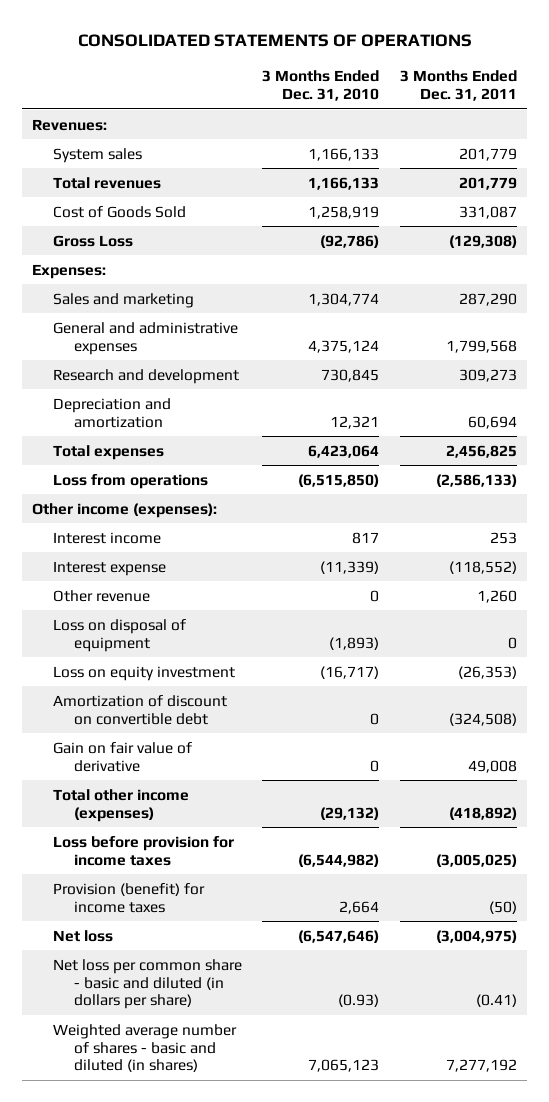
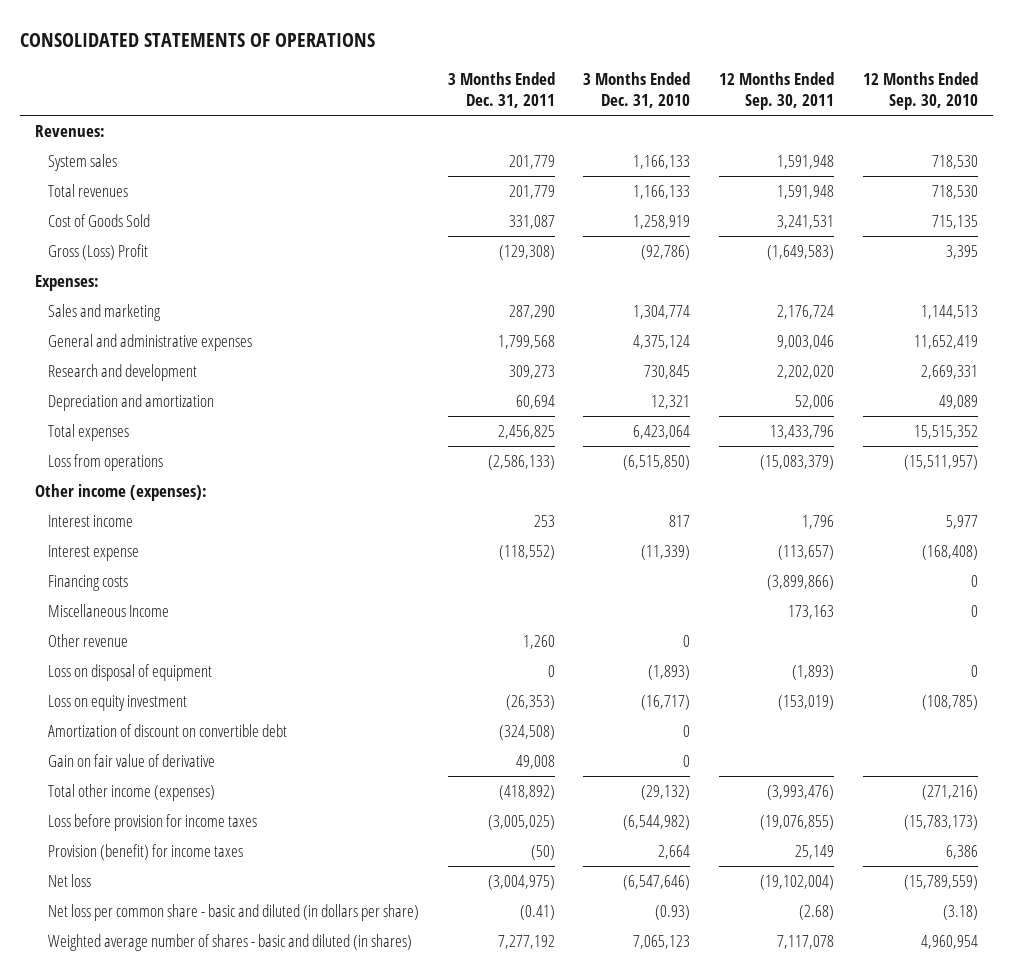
- | 3 Months Ended Dec. 31, 2010 | 3 Months Ended Dec. 31, 2011
+ | 3 Months Ended Dec. 31, 2011 | 3 Months Ended Dec. 31, 2010 | 12 Months Ended Sep. 30, 2011 | 12 Months Ended Sep. 30, 2010
- Gross Loss | (92,786) | (129,308)
+ Gross (Loss) Profit | (129,308) | (92,786) | (1,649,583) | 3,395
+ Financing costs | | | (3,899,866) | 0
+ Miscellaneous Income | | | 173,163 | 0

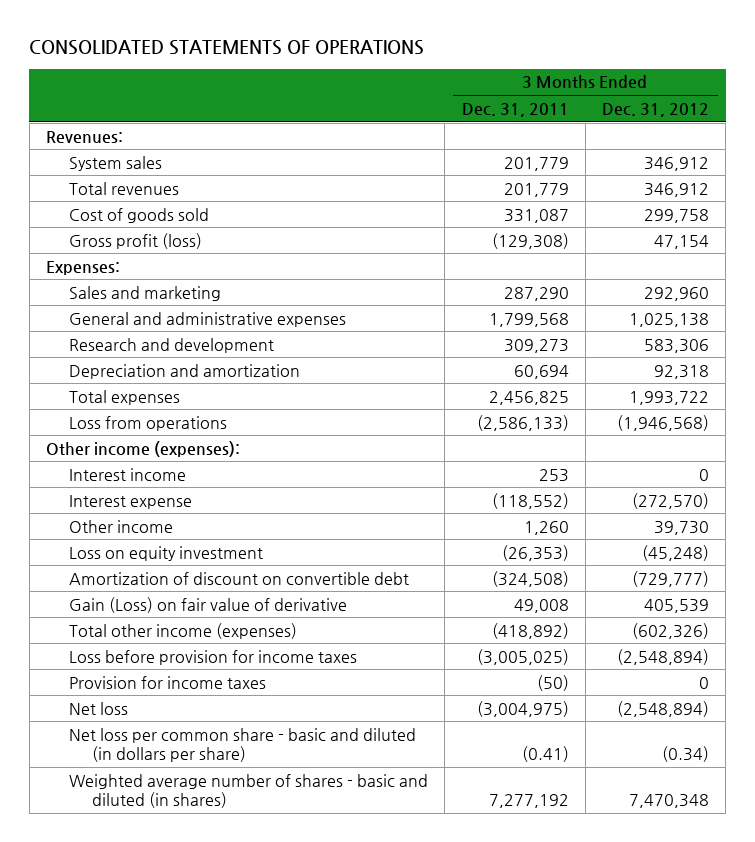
- | 3 Months Ended Dec. 31, 2011 | 3 Months Ended Dec. 31, 2010 | 12 Months Ended Sep. 30, 2011 | 12 Months Ended Sep. 30, 2010
+ | 3 Months Ended Dec. 31, 2011 | 3 Months Ended Dec. 31, 2012
- Cost of Goods Sold | 331,087 | 1,258,919 | 3,241,531 | 715,135
- Gross (Loss) Profit | (129,308) | (92,786) | (1,649,583) | 3,395
+ Cost of goods sold | 331,087 | 299,758
+ Gross profit (loss) | (129,308) | 47,154
- Financing costs | | | (3,899,866) | 0
- Miscellaneous Income | | | 173,163 | 0
- Other revenue | 1,260 | 0 | |
- Loss on disposal of equipment | 0 | (1,893) | (1,893) | 0
+ Other income | 1,260 | 39,730
- Gain on fair value of derivative | 49,008 | 0 | |
+ Gain (Loss) on fair value of derivative | 49,008 | 405,539
- Provision (benefit) for income taxes | (50) | 2,664 | 25,149 | 6,386
+ Provision for income taxes | (50) | 0

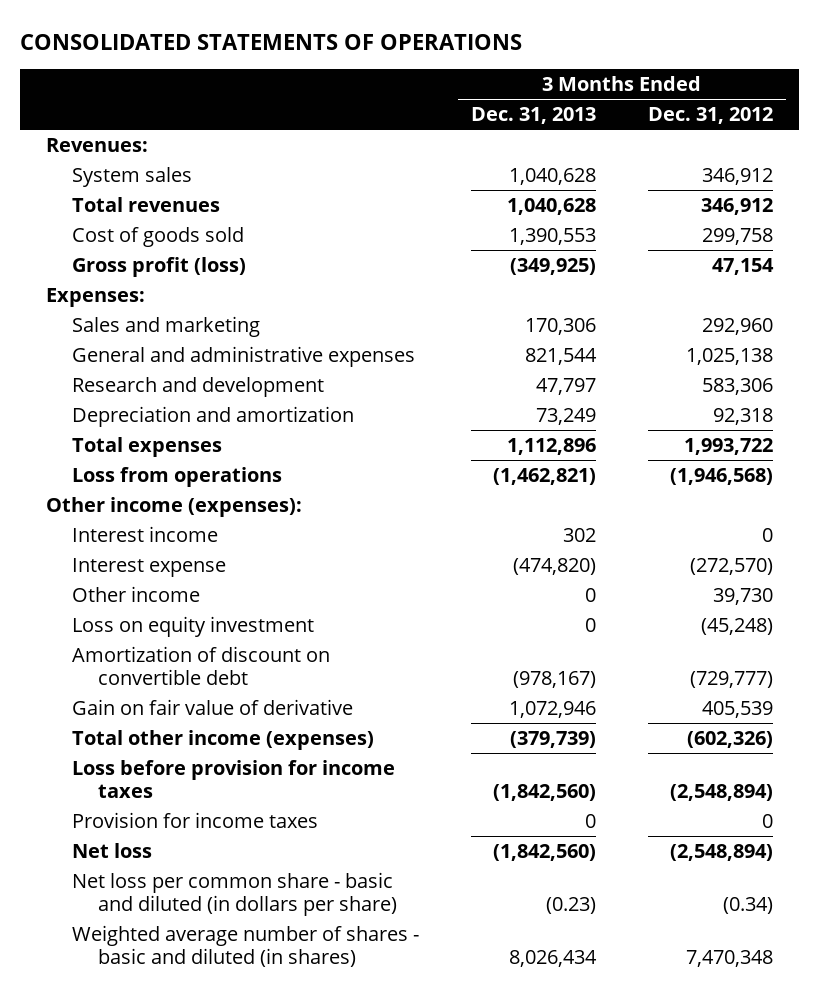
- | 3 Months Ended Dec. 31, 2011 | 3 Months Ended Dec. 31, 2012
+ | 3 Months Ended Dec. 31, 2013 | 3 Months Ended Dec. 31, 2012
- Gain (Loss) on fair value of derivative | 49,008 | 405,539
+ Gain on fair value of derivative | 1,072,946 | 405,539

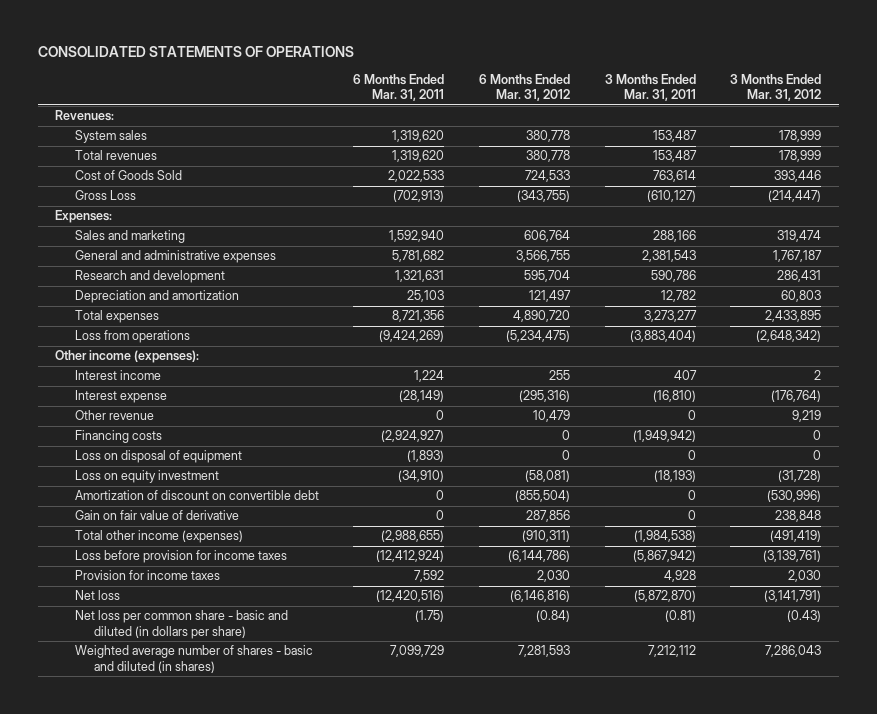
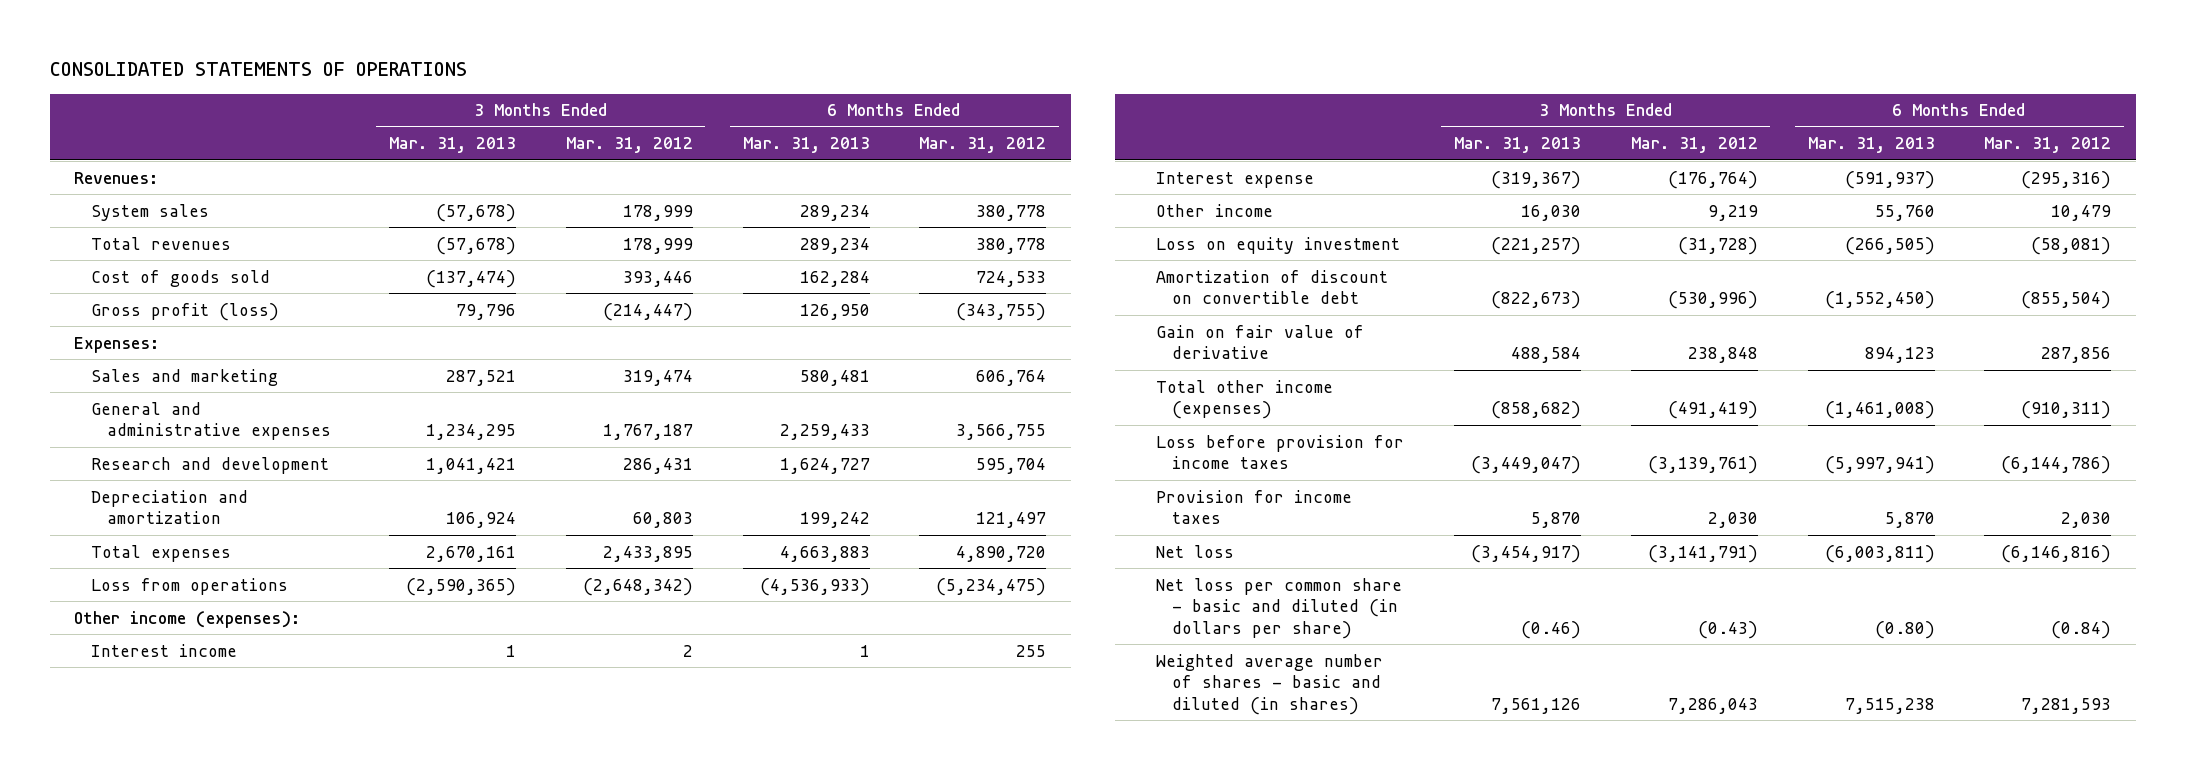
- | 6 Months Ended Mar. 31, 2011 | 6 Months Ended Mar. 31, 2012 | 3 Months Ended Mar. 31, 2011 | 3 Months Ended Mar. 31, 2012
+ | 3 Months Ended Mar. 31, 2013 | 3 Months Ended Mar. 31, 2012 | 6 Months Ended Mar. 31, 2013 | 6 Months Ended Mar. 31, 2012
- Cost of Goods Sold | 2,022,533 | 724,533 | 763,614 | 393,446
- Gross Loss | (702,913) | (343,755) | (610,127) | (214,447)
+ Cost of goods sold | (137,474) | 393,446 | 162,284 | 724,533
+ Gross profit (loss) | 79,796 | (214,447) | 126,950 | (343,755)
- Other revenue | 0 | 10,479 | 0 | 9,219
- Financing costs | (2,924,927) | 0 | (1,949,942) | 0
- Loss on disposal of equipment | (1,893) | 0 | 0 | 0
+ Other income | 16,030 | 9,219 | 55,760 | 10,479

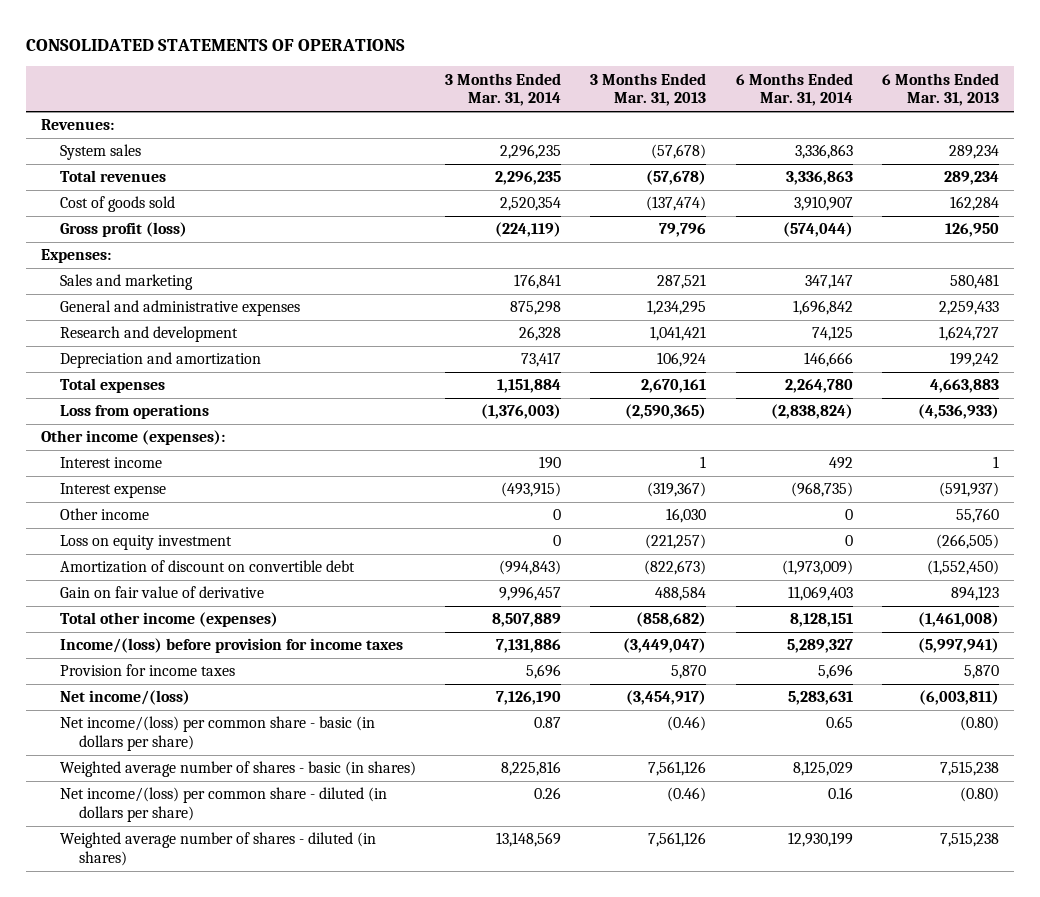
- | 3 Months Ended Mar. 31, 2013 | 3 Months Ended Mar. 31, 2012 | 6 Months Ended Mar. 31, 2013 | 6 Months Ended Mar. 31, 2012
+ | 3 Months Ended Mar. 31, 2014 | 3 Months Ended Mar. 31, 2013 | 6 Months Ended Mar. 31, 2014 | 6 Months Ended Mar. 31, 2013
- Loss before provision for income taxes | (3,449,047) | (3,139,761) | (5,997,941) | (6,144,786)
+ Income/(loss) before provision for income taxes | 7,131,886 | (3,449,047) | 5,289,327 | (5,997,941)
- Net loss | (3,454,917) | (3,141,791) | (6,003,811) | (6,146,816)
- Net loss per common share - basic and diluted (in dollars per share) | (0.46) | (0.43) | (0.80) | (0.84)
- Weighted average number of shares - basic and diluted (in shares) | 7,561,126 | 7,286,043 | 7,515,238 | 7,281,593
+ Net income/(loss) | 7,126,190 | (3,454,917) | 5,283,631 | (6,003,811)
+ Net income/(loss) per common share - basic (in dollars per share) | 0.87 | (0.46) | 0.65 | (0.80)
+ Weighted average number of shares - basic (in shares) | 8,225,816 | 7,561,126 | 8,125,029 | 7,515,238
+ Net income/(loss) per common share - diluted (in dollars per share) | 0.26 | (0.46) | 0.16 | (0.80)
+ Weighted average number of shares - diluted (in shares) | 13,148,569 | 7,561,126 | 12,930,199 | 7,515,238

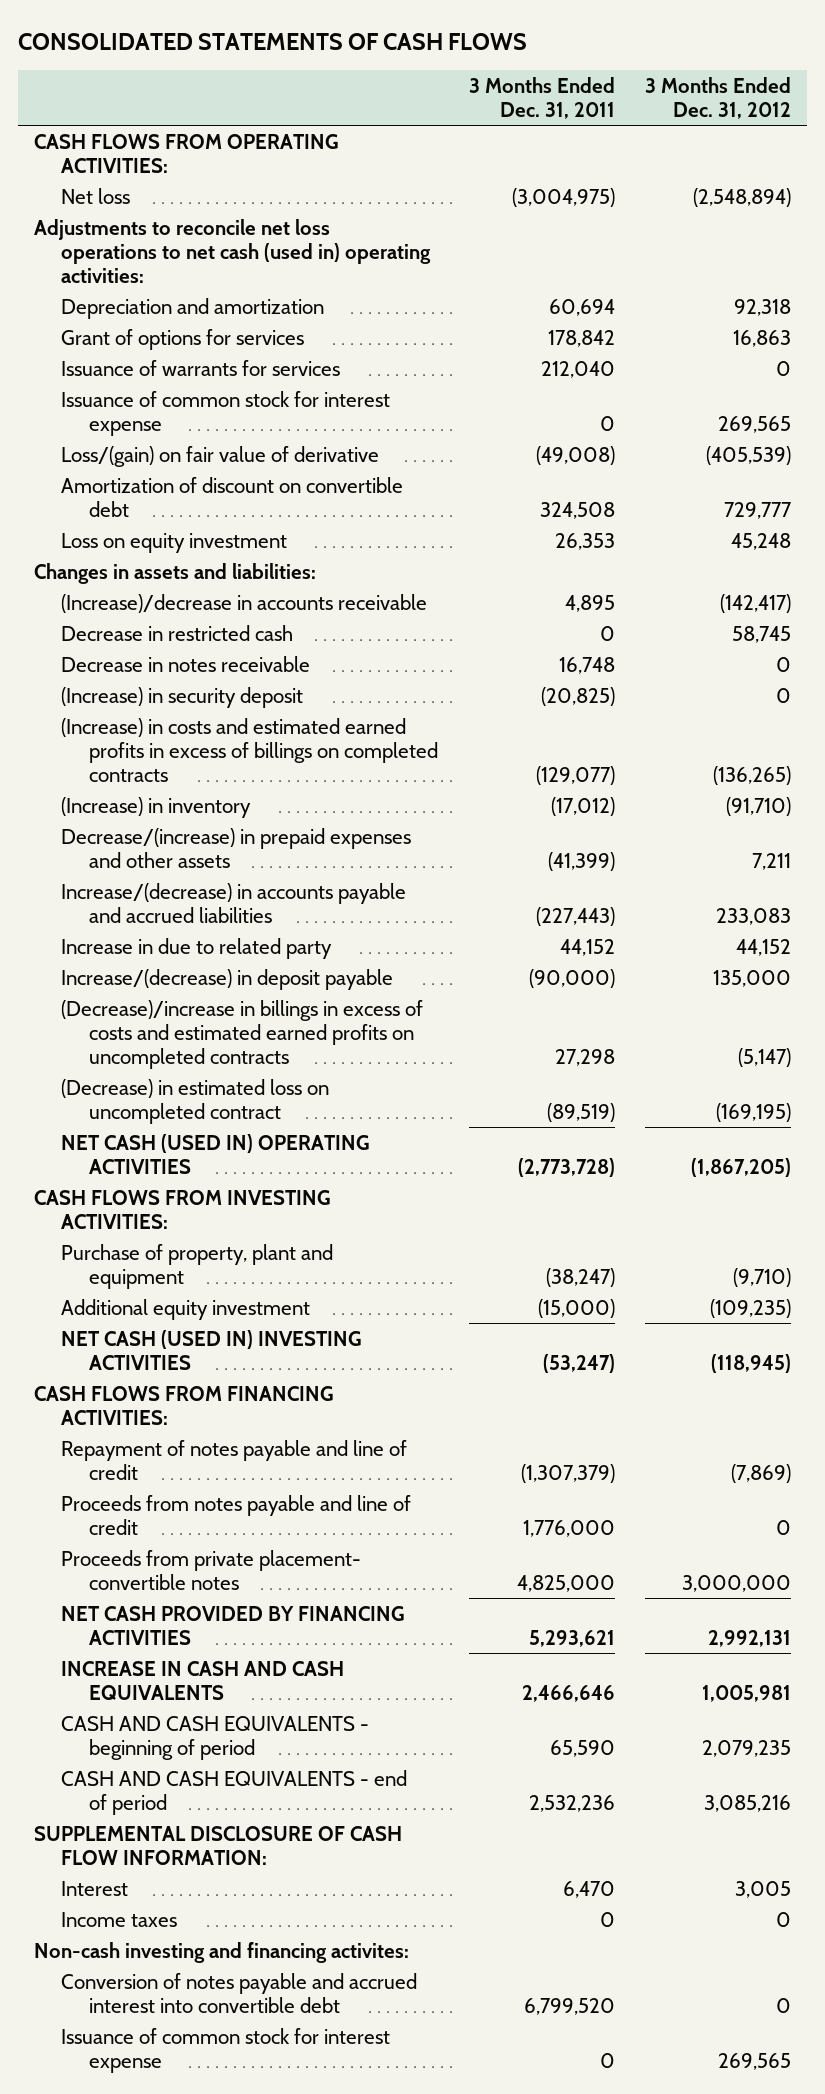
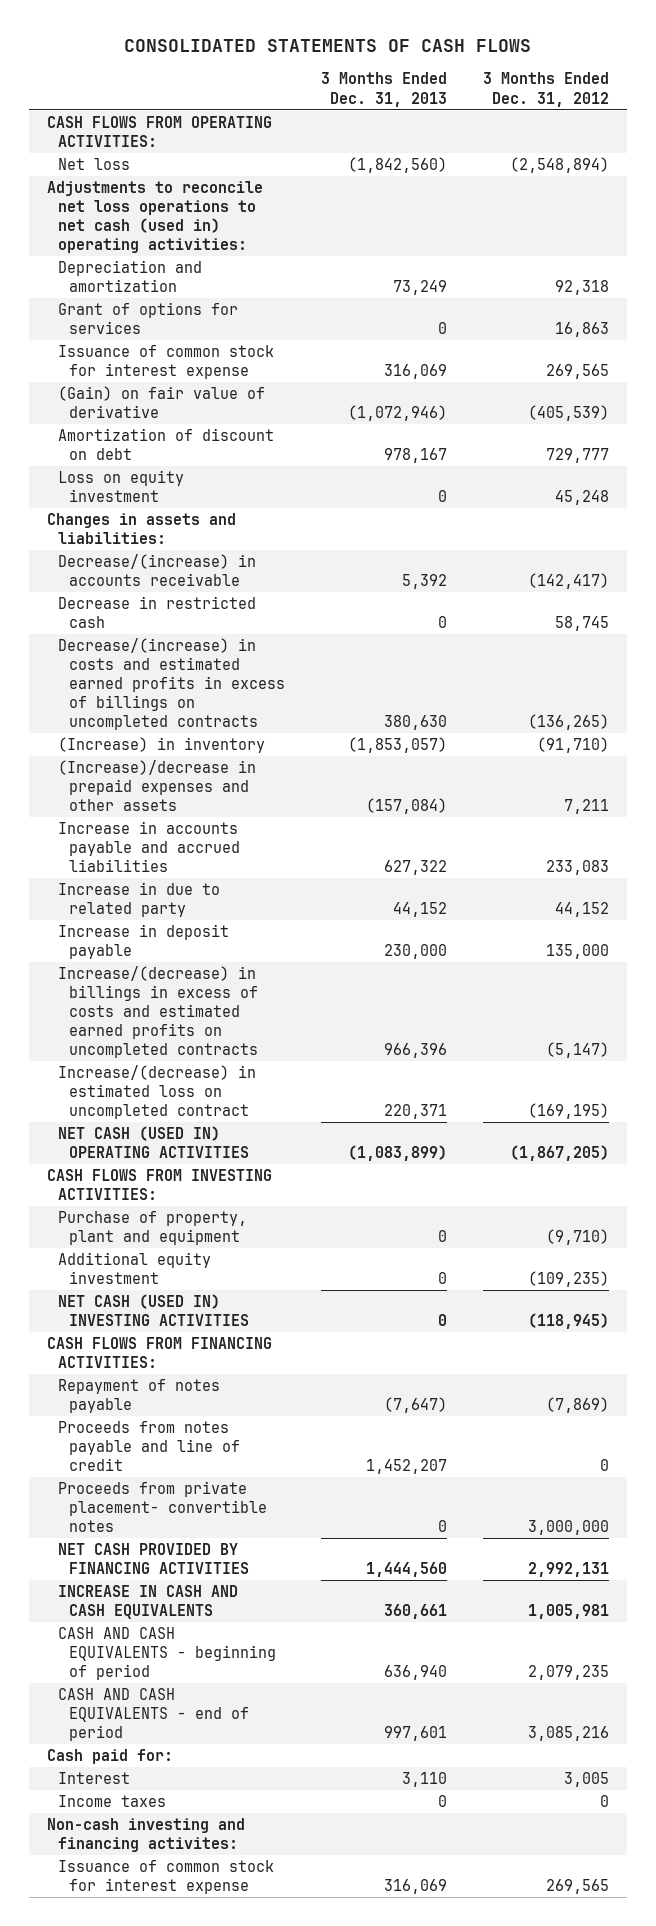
- | 3 Months Ended Dec. 31, 2011 | 3 Months Ended Dec. 31, 2012
+ | 3 Months Ended Dec. 31, 2013 | 3 Months Ended Dec. 31, 2012
- Issuance of warrants for services | 212,040 | 0
- Loss/(gain) on fair value of derivative | (49,008) | (405,539)
- Amortization of discount on convertible debt | 324,508 | 729,777
+ (Gain) on fair value of derivative | (1,072,946) | (405,539)
+ Amortization of discount on debt | 978,167 | 729,777
- (Increase)/decrease in accounts receivable | 4,895 | (142,417)
+ Decrease/(increase) in accounts receivable | 5,392 | (142,417)
- Decrease in notes receivable | 16,748 | 0
- (Increase) in security deposit | (20,825) | 0
- (Increase) in costs and estimated earned profits in excess of billings on completed contracts | (129,077) | (136,265)
+ Decrease/(increase) in costs and estimated earned profits in excess of billings on uncompleted contracts | 380,630 | (136,265)
- Decrease/(increase) in prepaid expenses and other assets | (41,399) | 7,211
- Increase/(decrease) in accounts payable and accrued liabilities | (227,443) | 233,083
+ (Increase)/decrease in prepaid expenses and other assets | (157,084) | 7,211
+ Increase in accounts payable and accrued liabilities | 627,322 | 233,083
- Increase/(decrease) in deposit payable | (90,000) | 135,000
- (Decrease)/increase in billings in excess of costs and estimated earned profits on uncompleted contracts | 27,298 | (5,147)
- (Decrease) in estimated loss on uncompleted contract | (89,519) | (169,195)
+ Increase in deposit payable | 230,000 | 135,000
+ Increase/(decrease) in billings in excess of costs and estimated earned profits on uncompleted contracts | 966,396 | (5,147)
+ Increase/(decrease) in estimated loss on uncompleted contract | 220,371 | (169,195)
- Repayment of notes payable and line of credit | (1,307,379) | (7,869)
+ Repayment of notes payable | (7,647) | (7,869)
- SUPPLEMENTAL DISCLOSURE OF CASH FLOW INFORMATION:
+ Cash paid for:
- Conversion of notes payable and accrued interest into convertible debt | 6,799,520 | 0

